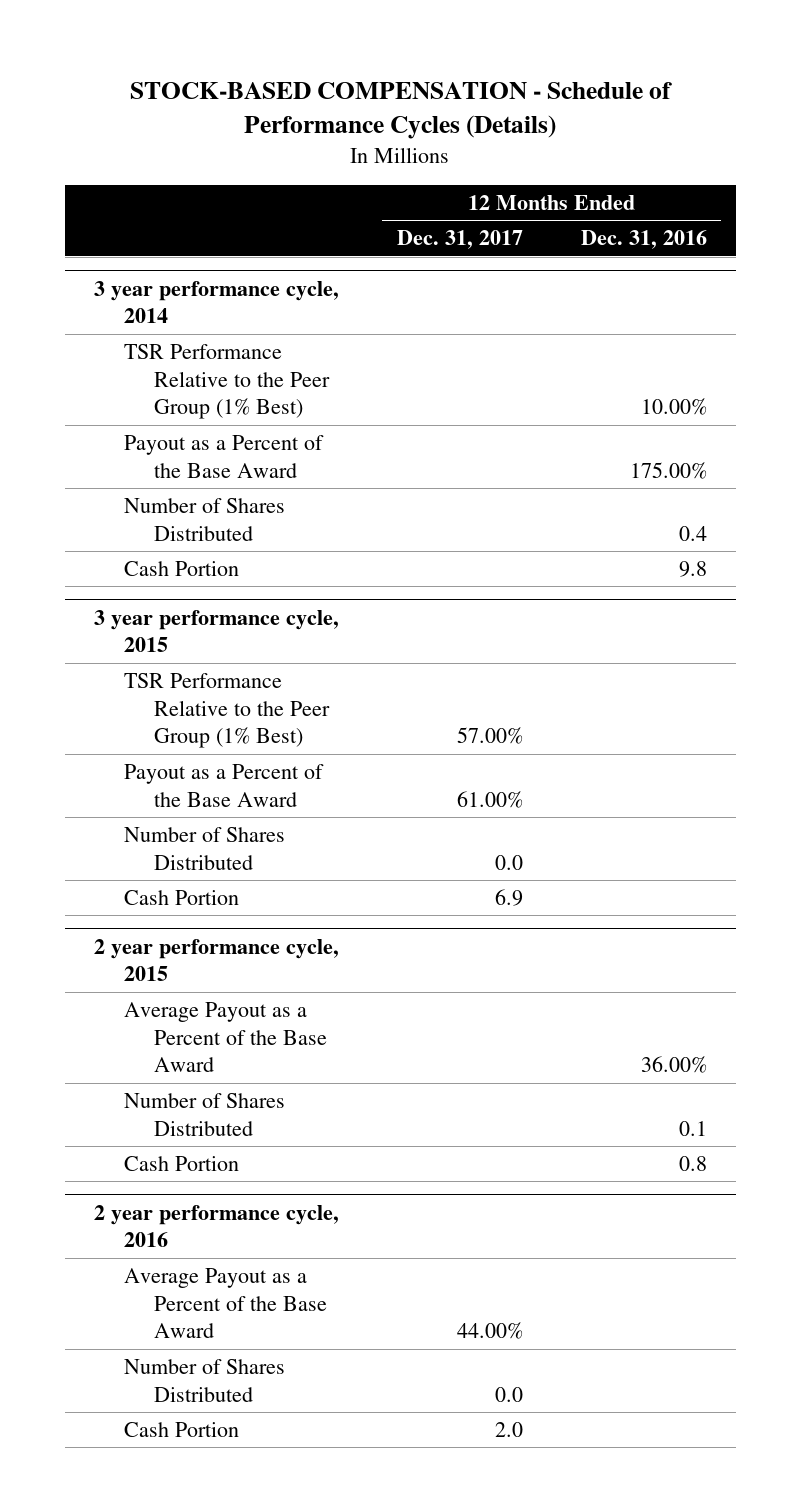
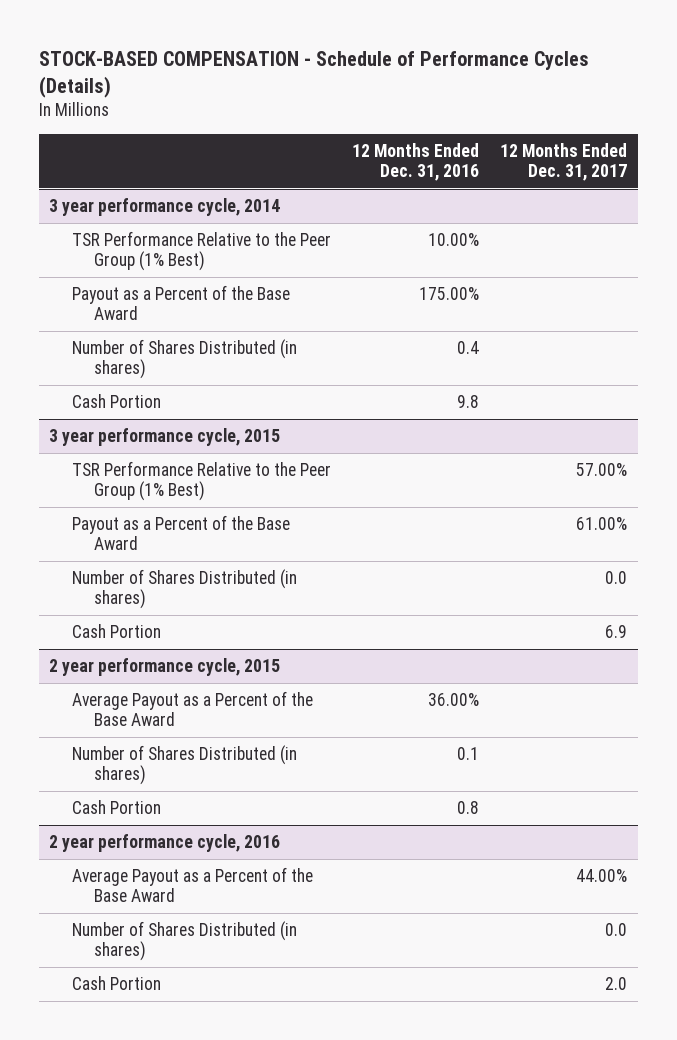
- | 12 Months Ended Dec. 31, 2017 | 12 Months Ended Dec. 31, 2016
+ | 12 Months Ended Dec. 31, 2016 | 12 Months Ended Dec. 31, 2017
@ 3 year performance cycle, 2014
- Number of Shares Distributed | | 0.4
+ Number of Shares Distributed (in shares) | 0.4 |
@ 3 year performance cycle, 2015
- Number of Shares Distributed | 0.0 |
+ Number of Shares Distributed (in shares) | | 0.0
@ 2 year performance cycle, 2015
- Number of Shares Distributed | | 0.1
+ Number of Shares Distributed (in shares) | 0.1 |
@ 2 year performance cycle, 2016
- Number of Shares Distributed | 0.0 |
+ Number of Shares Distributed (in shares) | | 0.0

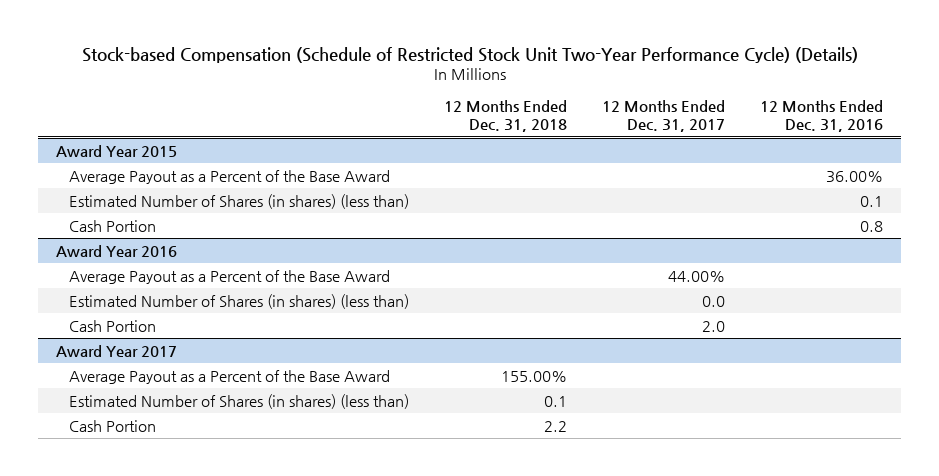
- STOCK-BASED COMPENSATION - Schedule of Performance Cycles (Details)
+ Stock-based Compensation (Schedule of Restricted Stock Unit Two-Year Performance Cycle) (Details)
- | 12 Months Ended Dec. 31, 2016 | 12 Months Ended Dec. 31, 2017
+ | 12 Months Ended Dec. 31, 2018 | 12 Months Ended Dec. 31, 2017 | 12 Months Ended Dec. 31, 2016
- 3 year performance cycle, 2014
- TSR Performance Relative to the Peer Group (1% Best) | 10.00% |
- Payout as a Percent of the Base Award | 175.00% |
- Number of Shares Distributed (in shares) | 0.4 |
- Cash Portion | 9.8 |
- 3 year performance cycle, 2015
- TSR Performance Relative to the Peer Group (1% Best) | | 57.00%
- Payout as a Percent of the Base Award | | 61.00%
- Number of Shares Distributed (in shares) | | 0.0
- Cash Portion | | 6.9
- 2 year performance cycle, 2015
+ Award Year 2015
- Number of Shares Distributed (in shares) | 0.1 |
+ Estimated Number of Shares (in shares) (less than) | | | 0.1
- 2 year performance cycle, 2016
+ Award Year 2016
- Number of Shares Distributed (in shares) | | 0.0
+ Estimated Number of Shares (in shares) (less than) | | 0.0 |
+ Award Year 2017
+ Average Payout as a Percent of the Base Award | 155.00% | |
+ Estimated Number of Shares (in shares) (less than) | 0.1 | |
+ Cash Portion | 2.2 | |

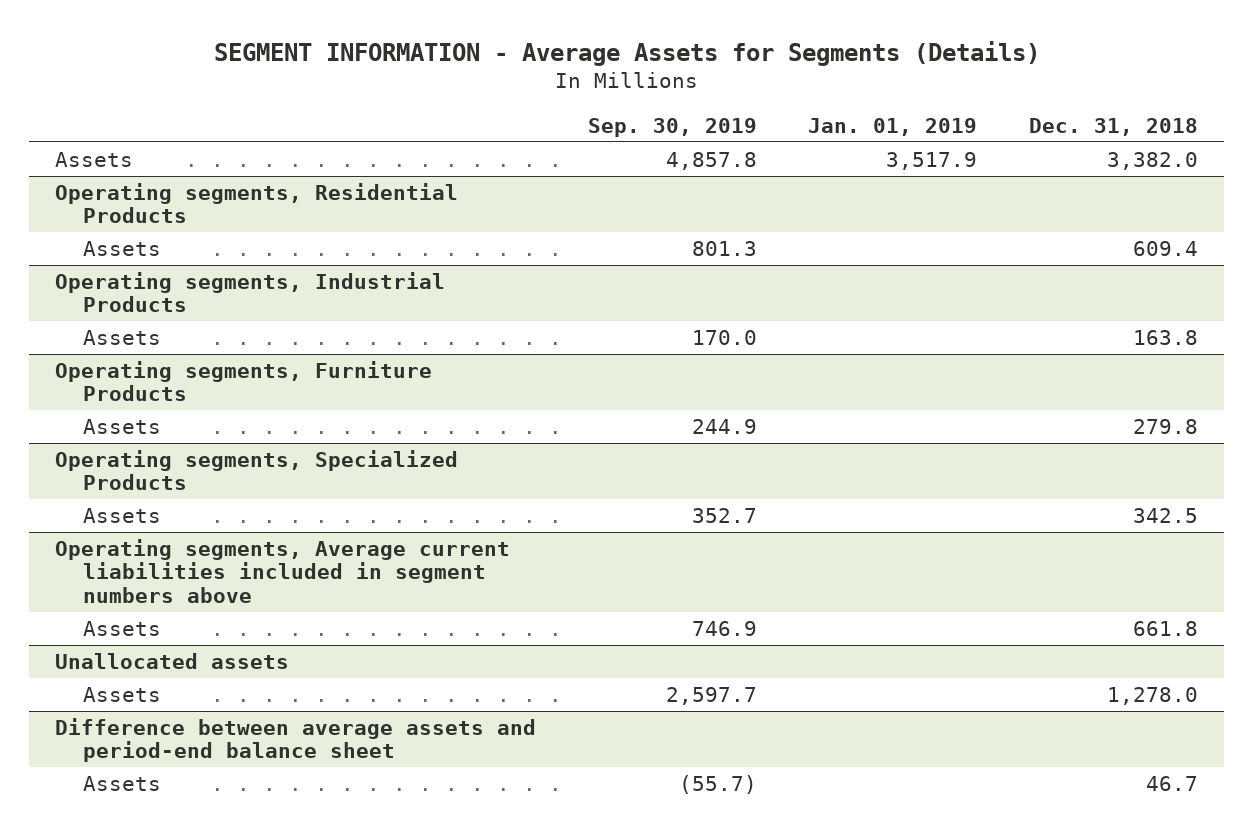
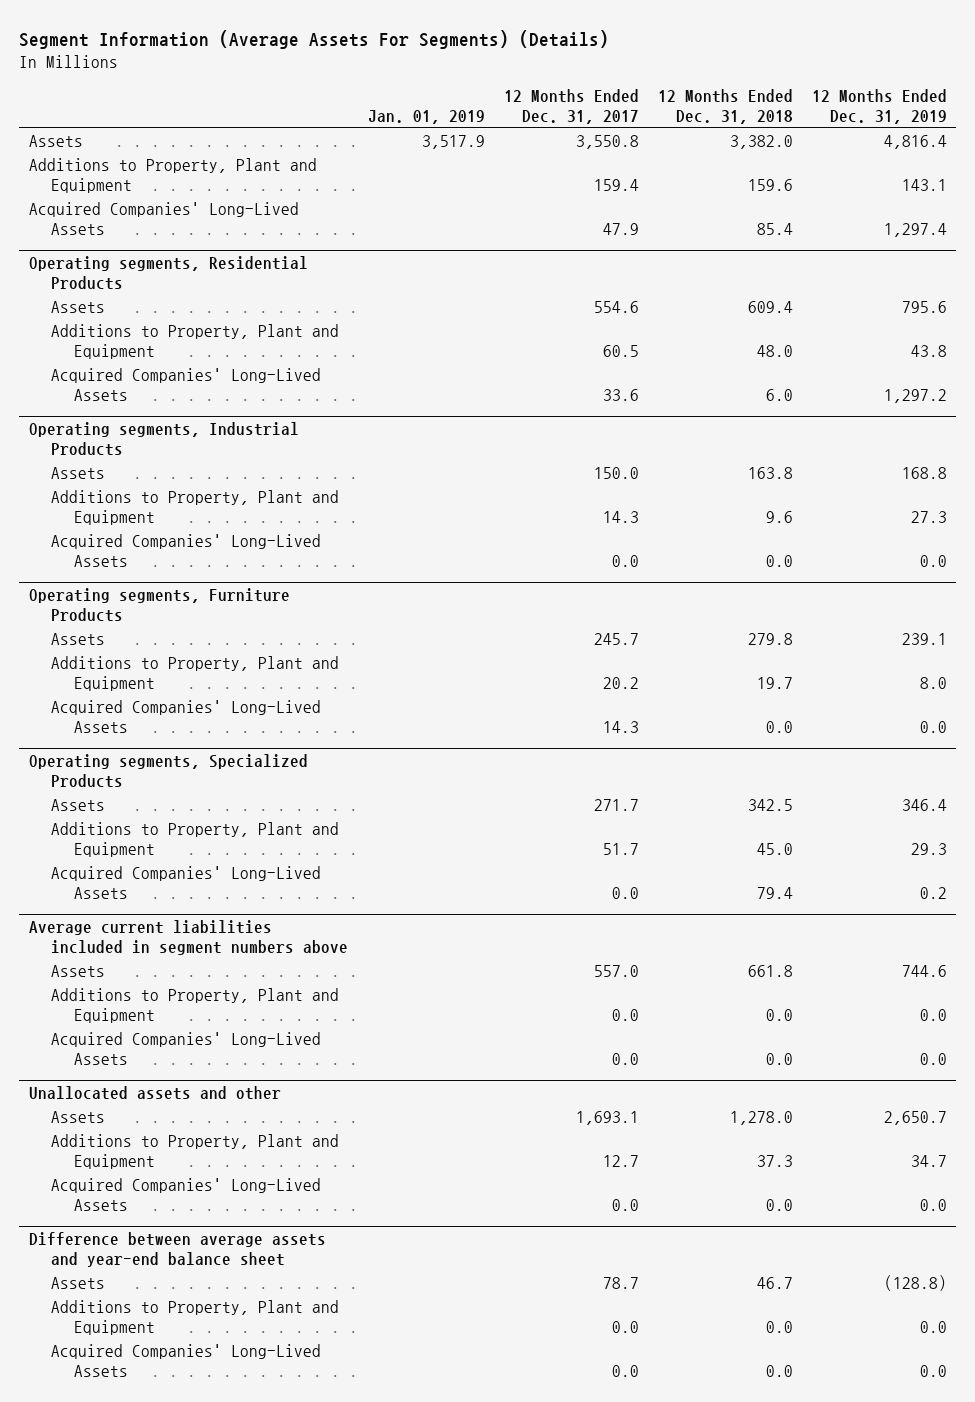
- SEGMENT INFORMATION - Average Assets for Segments (Details)
+ Segment Information (Average Assets For Segments) (Details)
- | Sep. 30, 2019 | Jan. 01, 2019 | Dec. 31, 2018
+ | Jan. 01, 2019 | 12 Months Ended Dec. 31, 2017 | 12 Months Ended Dec. 31, 2018 | 12 Months Ended Dec. 31, 2019
+ Additions to Property, Plant and Equipment | | 159.4 | 159.6 | 143.1
+ Acquired Companies' Long-Lived Assets | | 47.9 | 85.4 | 1,297.4
@ Operating segments, Residential Products
+ Additions to Property, Plant and Equipment | | 60.5 | 48.0 | 43.8
+ Acquired Companies' Long-Lived Assets | | 33.6 | 6.0 | 1,297.2
@ Operating segments, Industrial Products
+ Additions to Property, Plant and Equipment | | 14.3 | 9.6 | 27.3
+ Acquired Companies' Long-Lived Assets | | 0.0 | 0.0 | 0.0
@ Operating segments, Furniture Products
+ Additions to Property, Plant and Equipment | | 20.2 | 19.7 | 8.0
+ Acquired Companies' Long-Lived Assets | | 14.3 | 0.0 | 0.0
- Operating segments, Average current liabilities included in segment numbers above
- Assets | 746.9 | | 661.8
- Unallocated assets
@ Operating segments, Specialized Products
+ Additions to Property, Plant and Equipment | | 51.7 | 45.0 | 29.3
+ Acquired Companies' Long-Lived Assets | | 0.0 | 79.4 | 0.2
+ Average current liabilities included in segment numbers above
- Difference between average assets and period-end balance sheet
+ Additions to Property, Plant and Equipment | | 0.0 | 0.0 | 0.0
+ Acquired Companies' Long-Lived Assets | | 0.0 | 0.0 | 0.0
+ Unallocated assets and other
+ Assets | | 1,693.1 | 1,278.0 | 2,650.7
+ Additions to Property, Plant and Equipment | | 12.7 | 37.3 | 34.7
+ Acquired Companies' Long-Lived Assets | | 0.0 | 0.0 | 0.0
+ Difference between average assets and year-end balance sheet
+ Additions to Property, Plant and Equipment | | 0.0 | 0.0 | 0.0
+ Acquired Companies' Long-Lived Assets | | 0.0 | 0.0 | 0.0

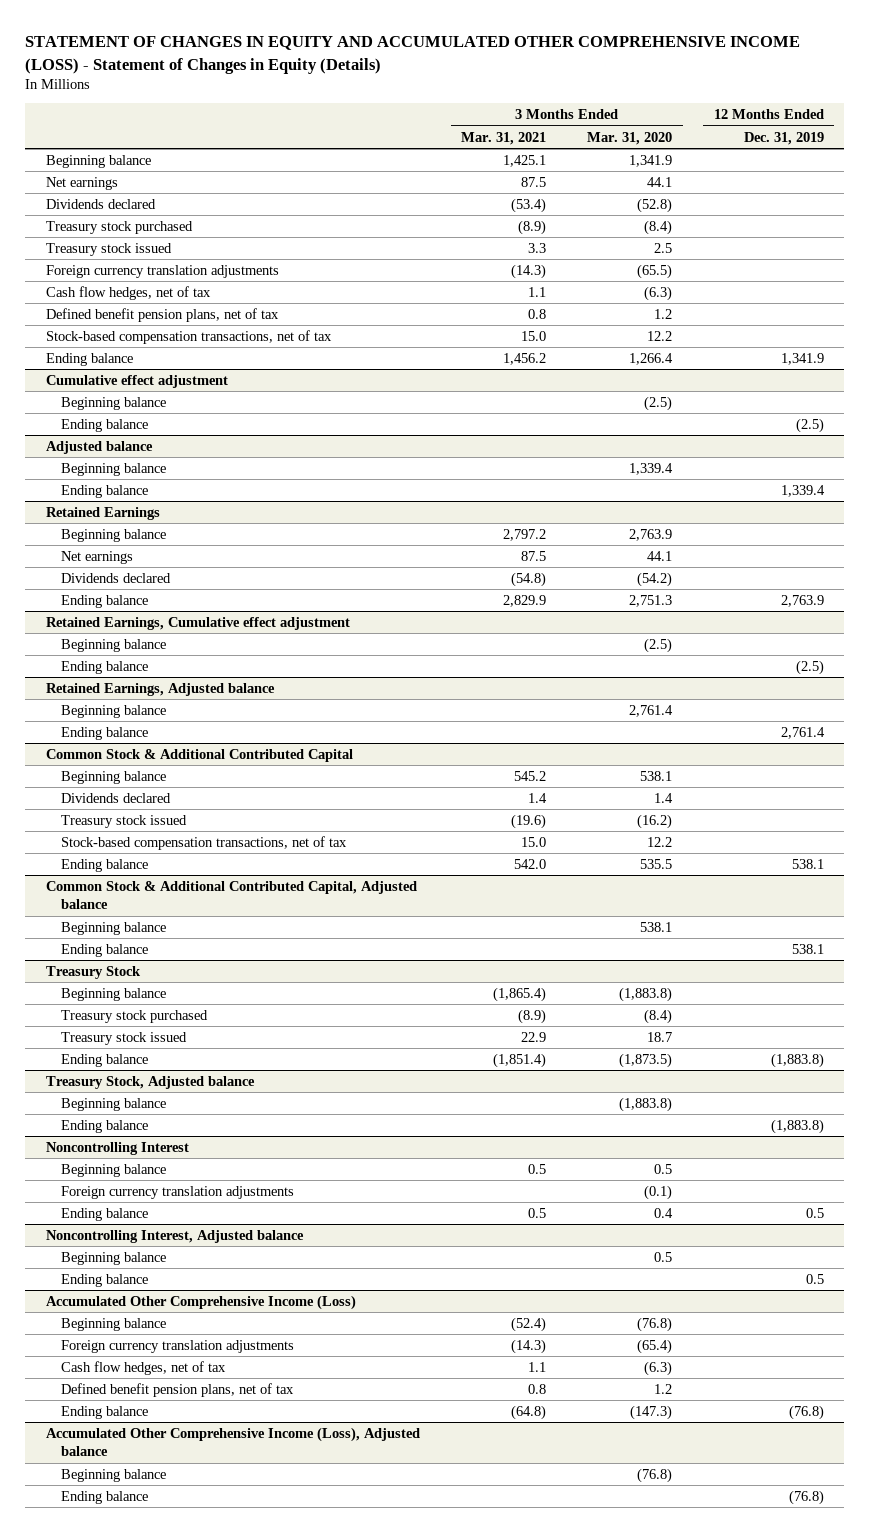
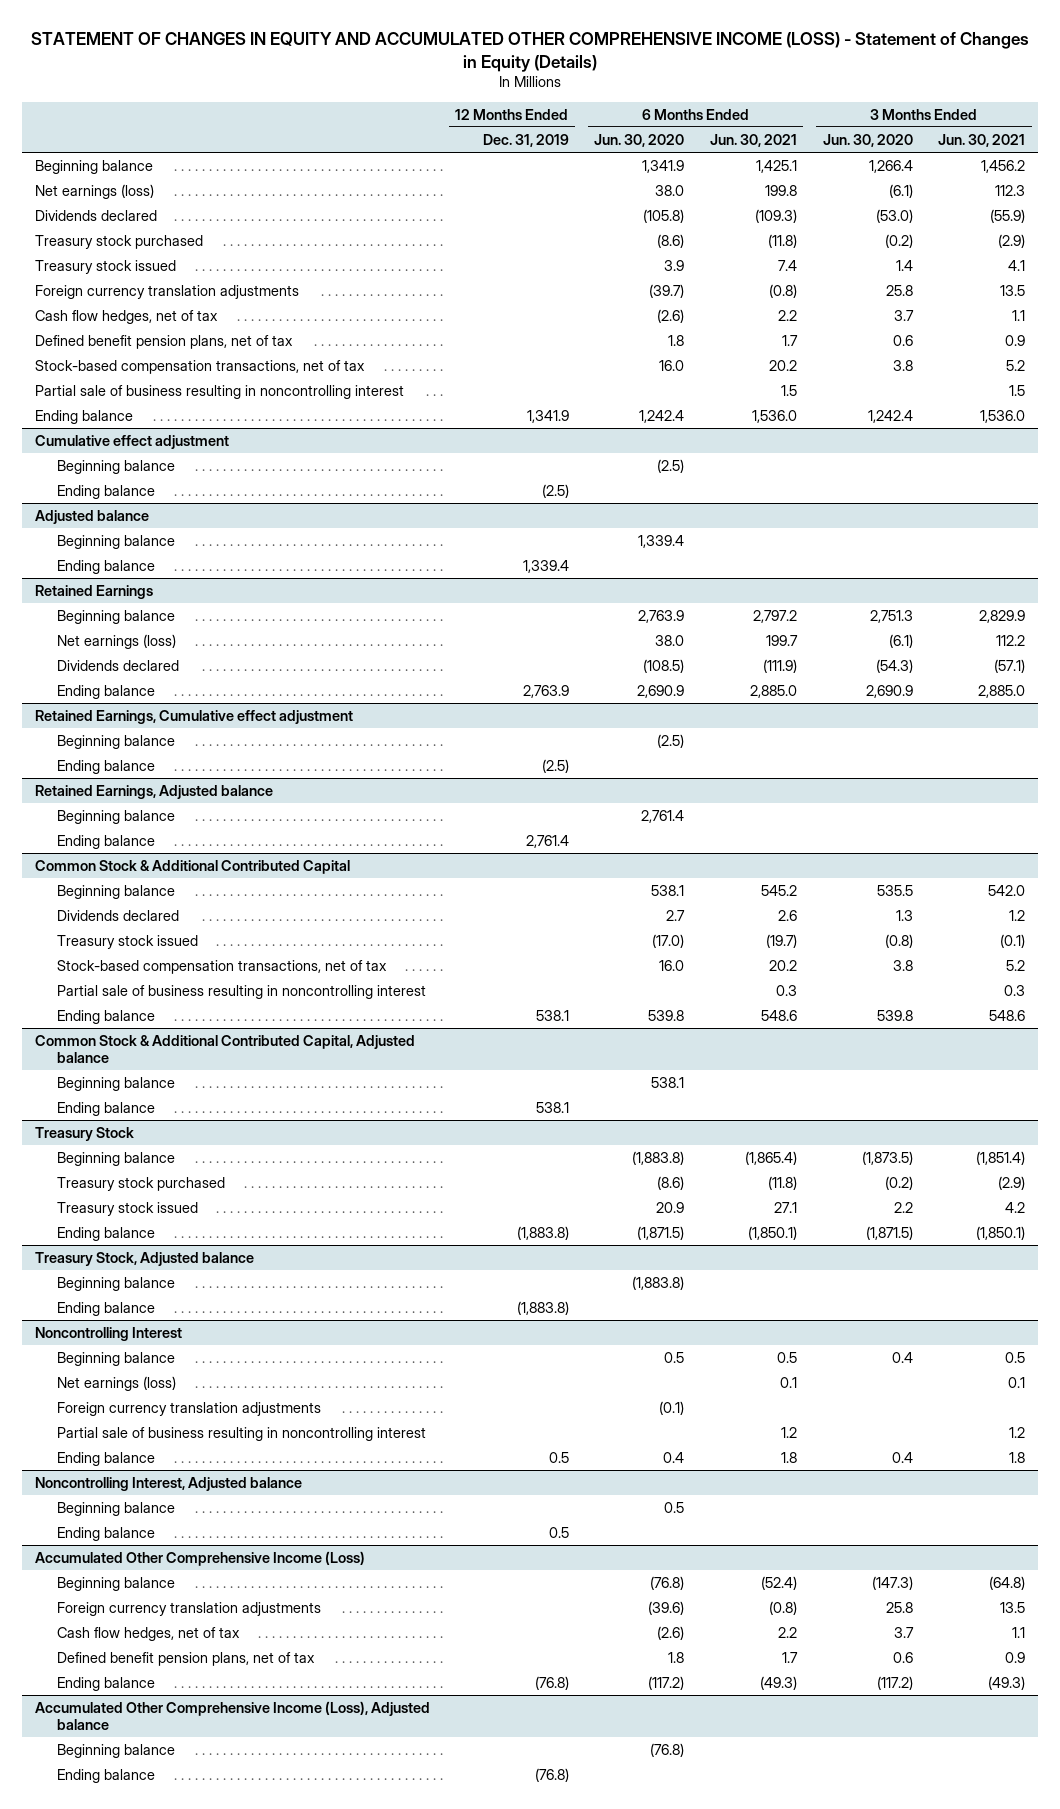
- | 3 Months Ended Mar. 31, 2021 | 3 Months Ended Mar. 31, 2020 | 12 Months Ended Dec. 31, 2019
+ | 12 Months Ended Dec. 31, 2019 | 6 Months Ended Jun. 30, 2020 | 6 Months Ended Jun. 30, 2021 | 3 Months Ended Jun. 30, 2020 | 3 Months Ended Jun. 30, 2021
- Net earnings | 87.5 | 44.1 |
+ Net earnings (loss) | | 38.0 | 199.8 | (6.1) | 112.3
+ Partial sale of business resulting in noncontrolling interest | | | 1.5 | | 1.5
@ Retained Earnings
- Net earnings | 87.5 | 44.1 |
+ Net earnings (loss) | | 38.0 | 199.7 | (6.1) | 112.2
@ Common Stock & Additional Contributed Capital
+ Partial sale of business resulting in noncontrolling interest | | | 0.3 | | 0.3
@ Noncontrolling Interest
+ Net earnings (loss) | | | 0.1 | | 0.1
+ Partial sale of business resulting in noncontrolling interest | | | 1.2 | | 1.2

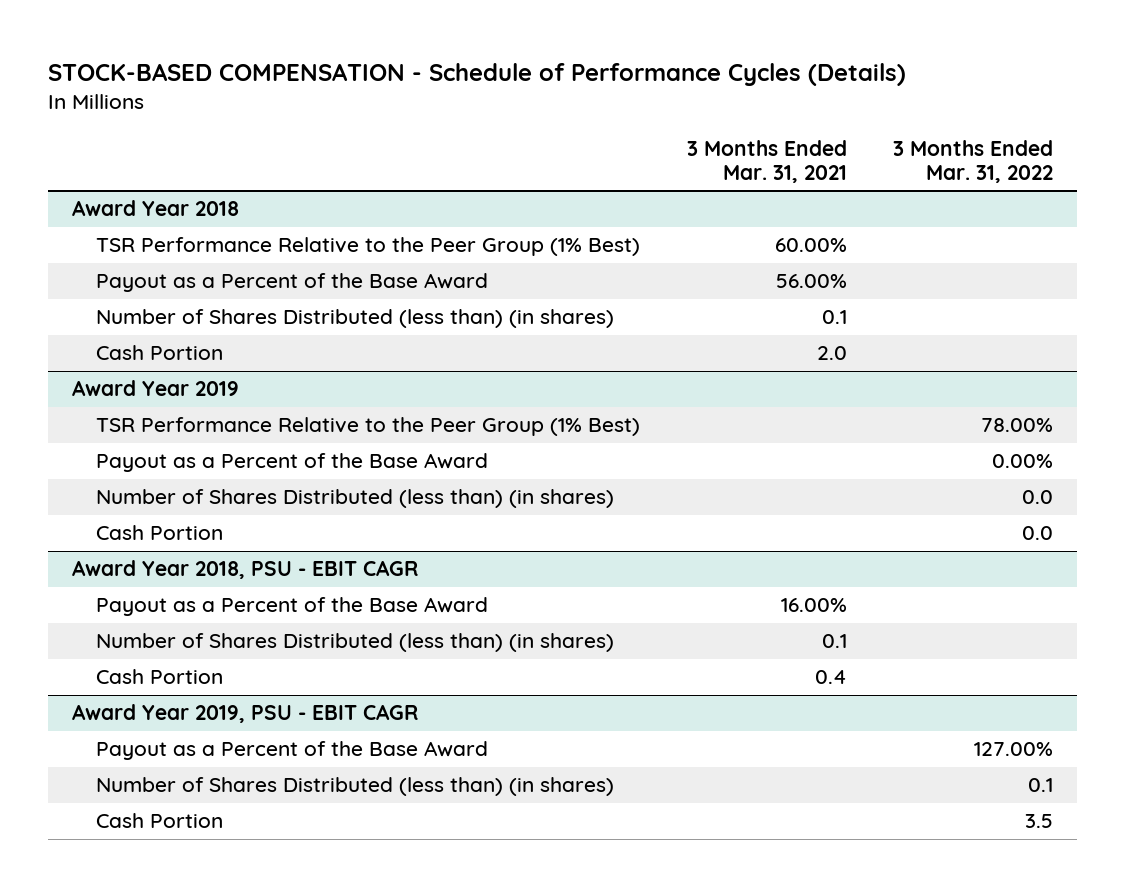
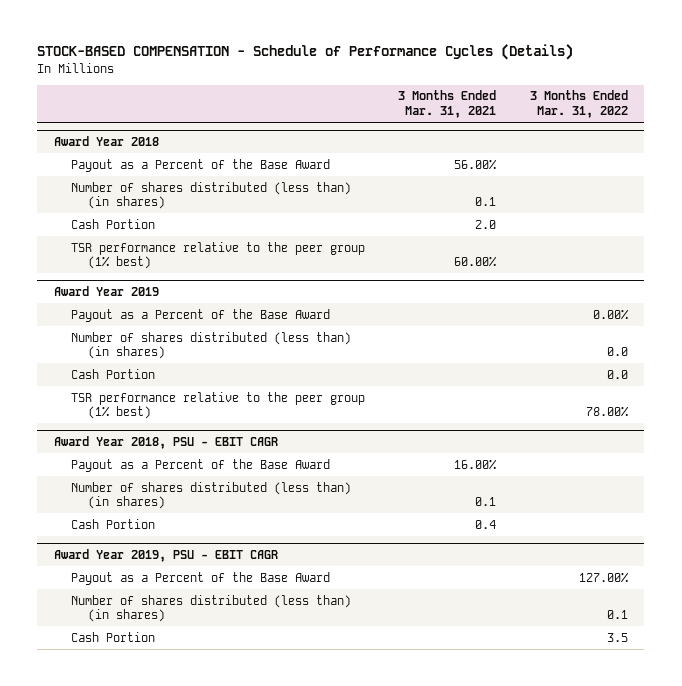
@ Award Year 2018
- TSR Performance Relative to the Peer Group (1% Best) | 60.00% |
- Number of Shares Distributed (less than) (in shares) | 0.1 |
+ Number of shares distributed (less than) (in shares) | 0.1 |
+ TSR performance relative to the peer group (1% best) | 60.00% |
@ Award Year 2019
- TSR Performance Relative to the Peer Group (1% Best) | | 78.00%
- Number of Shares Distributed (less than) (in shares) | | 0.0
+ Number of shares distributed (less than) (in shares) | | 0.0
+ TSR performance relative to the peer group (1% best) | | 78.00%
@ Award Year 2018, PSU - EBIT CAGR
- Number of Shares Distributed (less than) (in shares) | 0.1 |
+ Number of shares distributed (less than) (in shares) | 0.1 |
@ Award Year 2019, PSU - EBIT CAGR
- Number of Shares Distributed (less than) (in shares) | | 0.1
+ Number of shares distributed (less than) (in shares) | | 0.1

